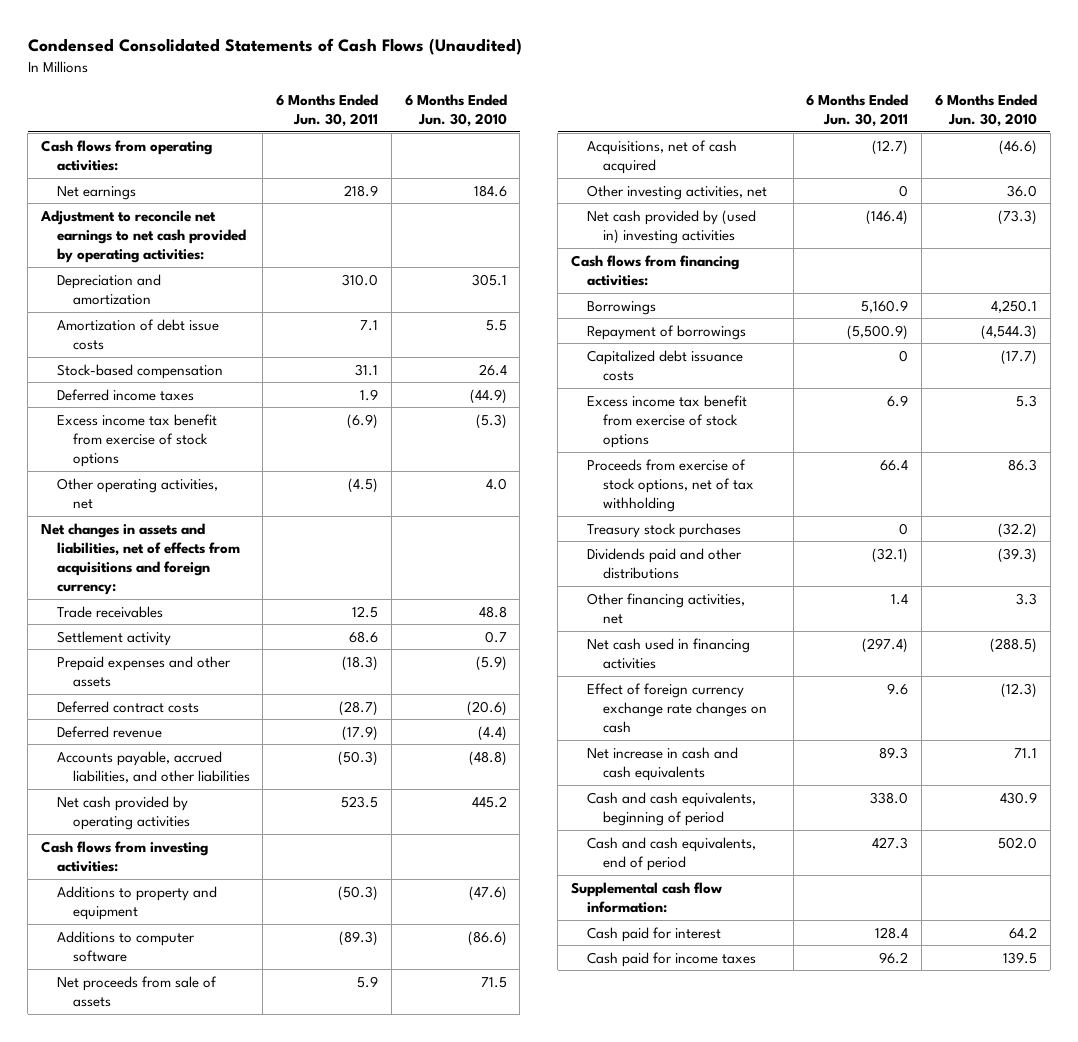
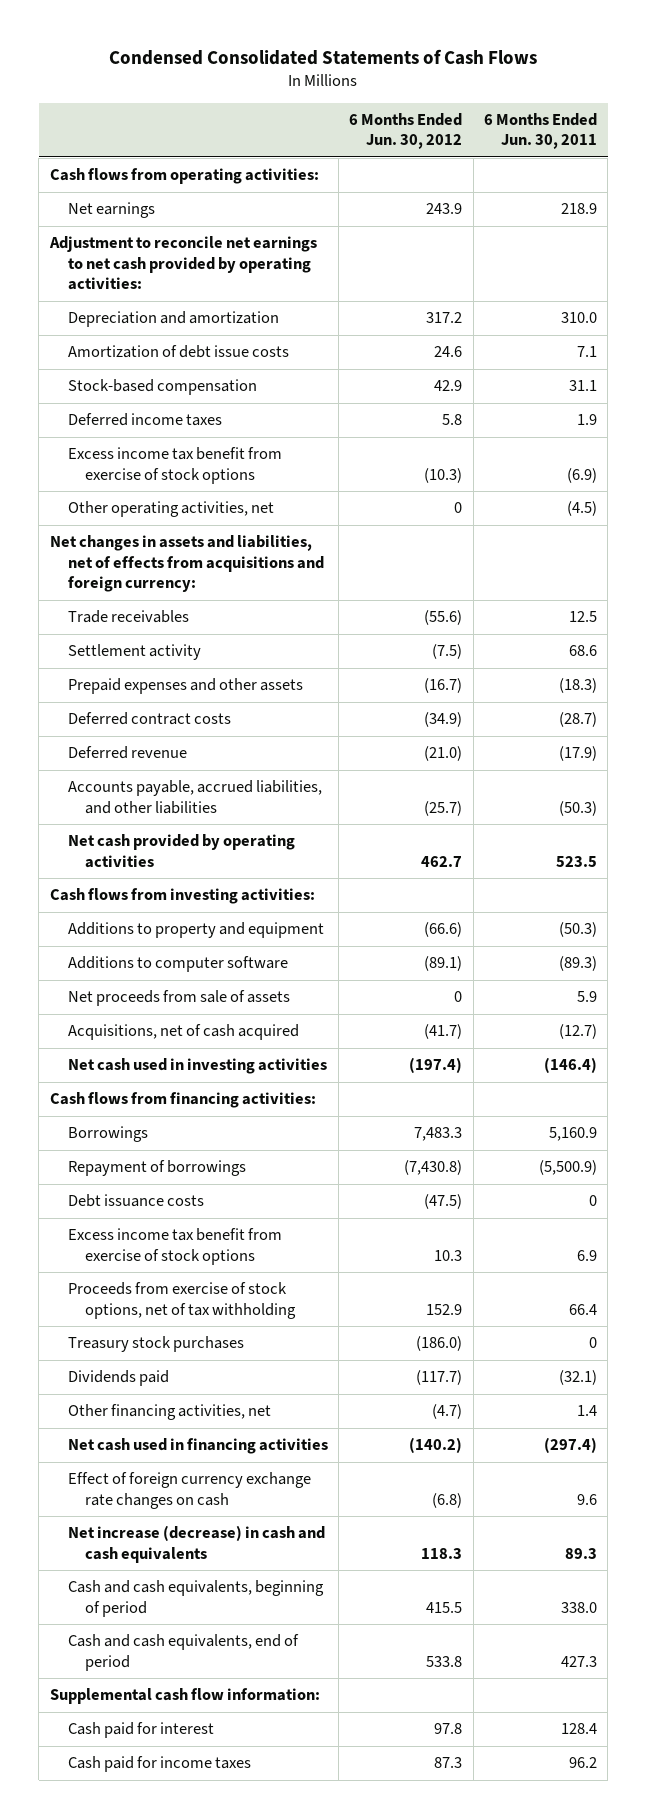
- Condensed Consolidated Statements of Cash Flows (Unaudited)
+ Condensed Consolidated Statements of Cash Flows
- | 6 Months Ended Jun. 30, 2011 | 6 Months Ended Jun. 30, 2010
+ | 6 Months Ended Jun. 30, 2012 | 6 Months Ended Jun. 30, 2011
- Other investing activities, net | 0 | 36.0
- Net cash provided by (used in) investing activities | (146.4) | (73.3)
+ Net cash used in investing activities | (197.4) | (146.4)
- Capitalized debt issuance costs | 0 | (17.7)
+ Debt issuance costs | (47.5) | 0
- Dividends paid and other distributions | (32.1) | (39.3)
+ Dividends paid | (117.7) | (32.1)
- Net increase in cash and cash equivalents | 89.3 | 71.1
+ Net increase (decrease) in cash and cash equivalents | 118.3 | 89.3

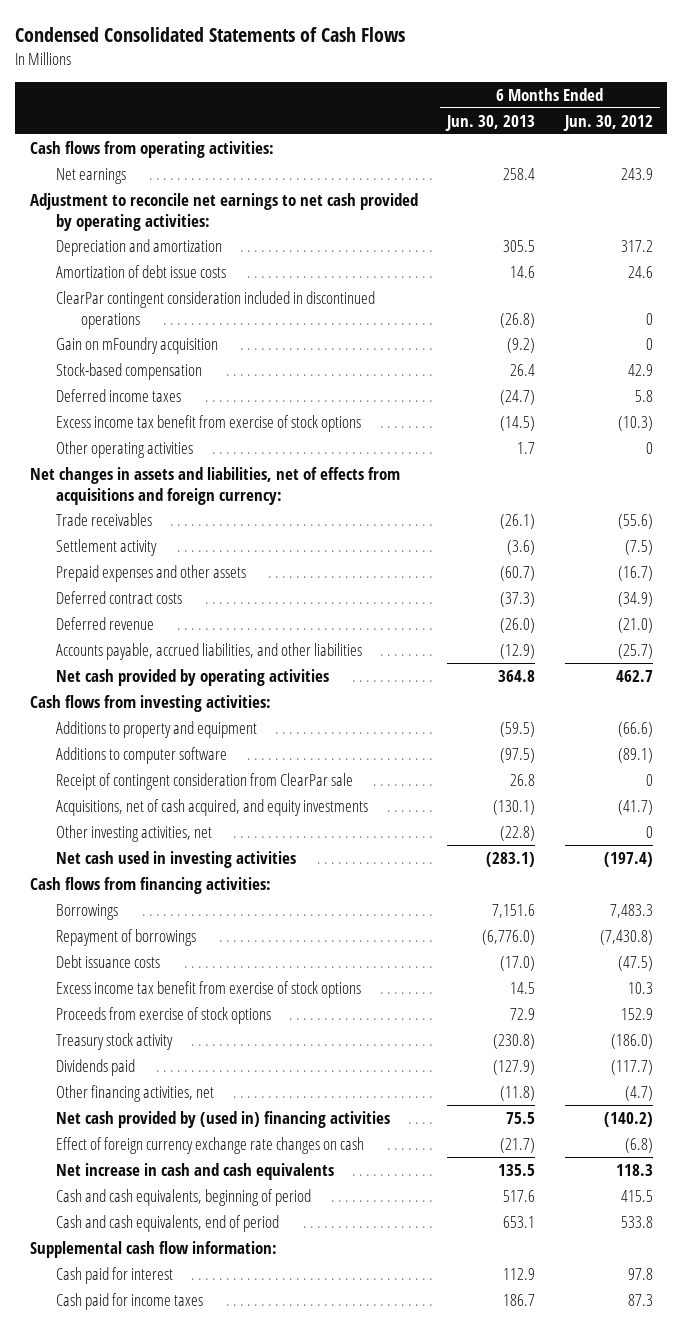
- | 6 Months Ended Jun. 30, 2012 | 6 Months Ended Jun. 30, 2011
+ | 6 Months Ended Jun. 30, 2013 | 6 Months Ended Jun. 30, 2012
+ ClearPar contingent consideration included in discontinued operations | (26.8) | 0
+ Gain on mFoundry acquisition | (9.2) | 0
- Other operating activities, net | 0 | (4.5)
+ Other operating activities | 1.7 | 0
- Net proceeds from sale of assets | 0 | 5.9
- Acquisitions, net of cash acquired | (41.7) | (12.7)
+ Receipt of contingent consideration from ClearPar sale | 26.8 | 0
+ Acquisitions, net of cash acquired, and equity investments | (130.1) | (41.7)
+ Other investing activities, net | (22.8) | 0
- Proceeds from exercise of stock options, net of tax withholding | 152.9 | 66.4
- Treasury stock purchases | (186.0) | 0
+ Proceeds from exercise of stock options | 72.9 | 152.9
+ Treasury stock activity | (230.8) | (186.0)
- Net cash used in financing activities | (140.2) | (297.4)
+ Net cash provided by (used in) financing activities | 75.5 | (140.2)
- Net increase (decrease) in cash and cash equivalents | 118.3 | 89.3
+ Net increase in cash and cash equivalents | 135.5 | 118.3

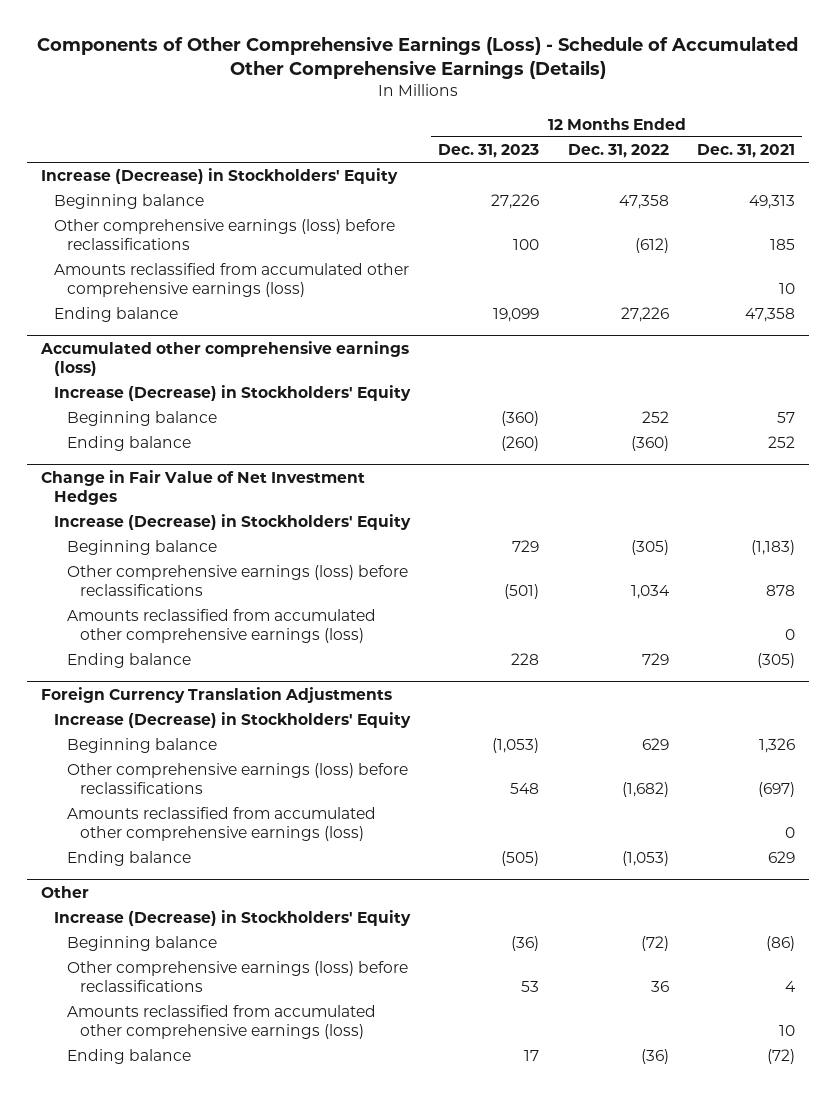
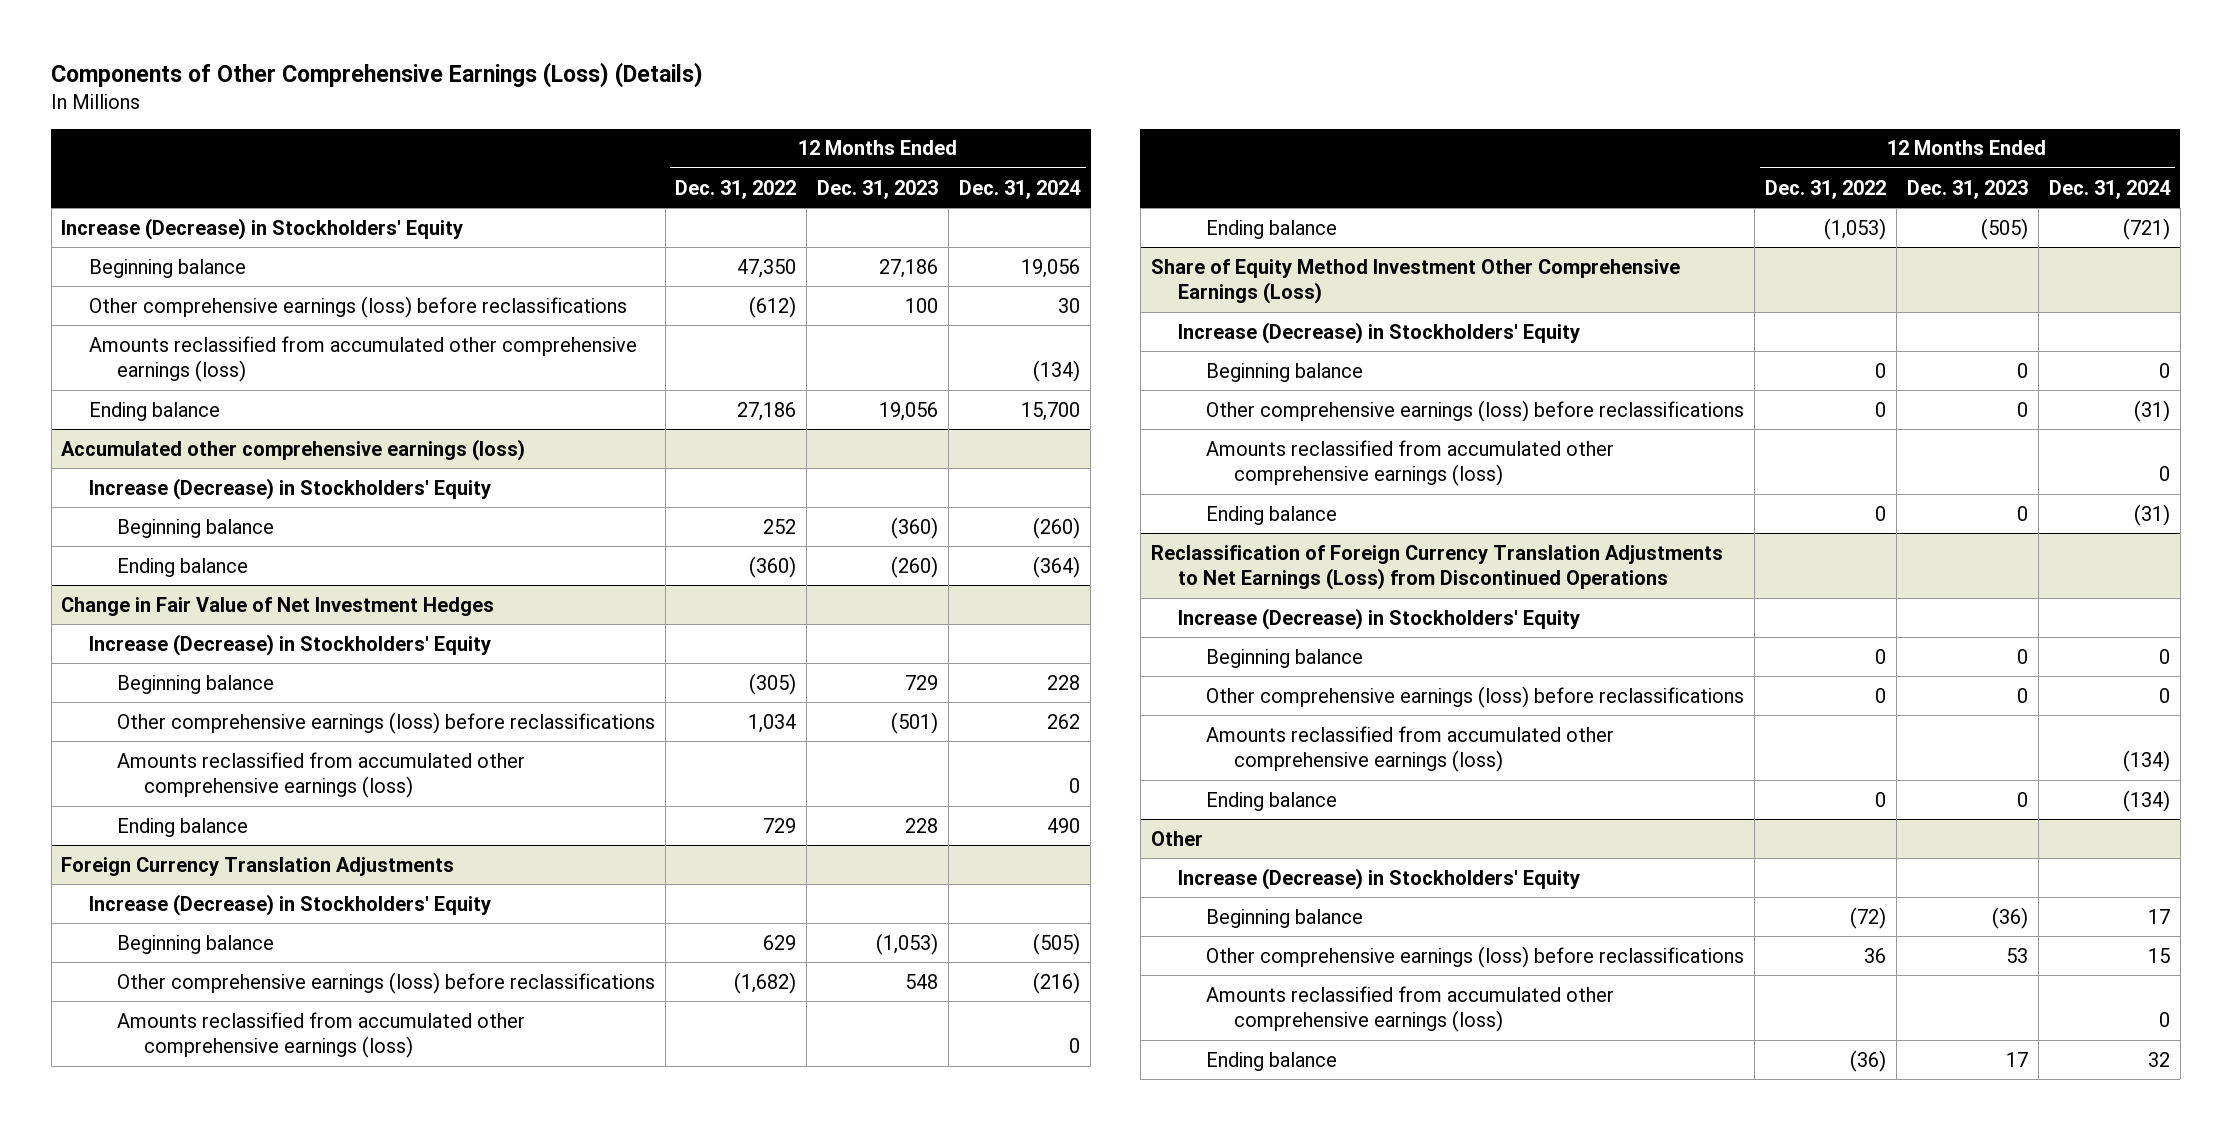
- Components of Other Comprehensive Earnings (Loss) - Schedule of Accumulated Other Comprehensive Earnings (Details)
+ Components of Other Comprehensive Earnings (Loss) (Details)
- | 12 Months Ended Dec. 31, 2023 | 12 Months Ended Dec. 31, 2022 | 12 Months Ended Dec. 31, 2021
+ | 12 Months Ended Dec. 31, 2022 | 12 Months Ended Dec. 31, 2023 | 12 Months Ended Dec. 31, 2024
- Beginning balance | 27,226 | 47,358 | 49,313
+ Beginning balance | 47,350 | 27,186 | 19,056
- Ending balance | 19,099 | 27,226 | 47,358
+ Ending balance | 27,186 | 19,056 | 15,700
+ Share of Equity Method Investment Other Comprehensive Earnings (Loss)
+ Increase (Decrease) in Stockholders' Equity
+ Beginning balance | 0 | 0 | 0
+ Other comprehensive earnings (loss) before reclassifications | 0 | 0 | (31)
+ Amounts reclassified from accumulated other comprehensive earnings (loss) | | | 0
+ Ending balance | 0 | 0 | (31)
+ Reclassification of Foreign Currency Translation Adjustments to Net Earnings (Loss) from Discontinued Operations
+ Increase (Decrease) in Stockholders' Equity
+ Beginning balance | 0 | 0 | 0
+ Other comprehensive earnings (loss) before reclassifications | 0 | 0 | 0
+ Amounts reclassified from accumulated other comprehensive earnings (loss) | | | (134)
+ Ending balance | 0 | 0 | (134)

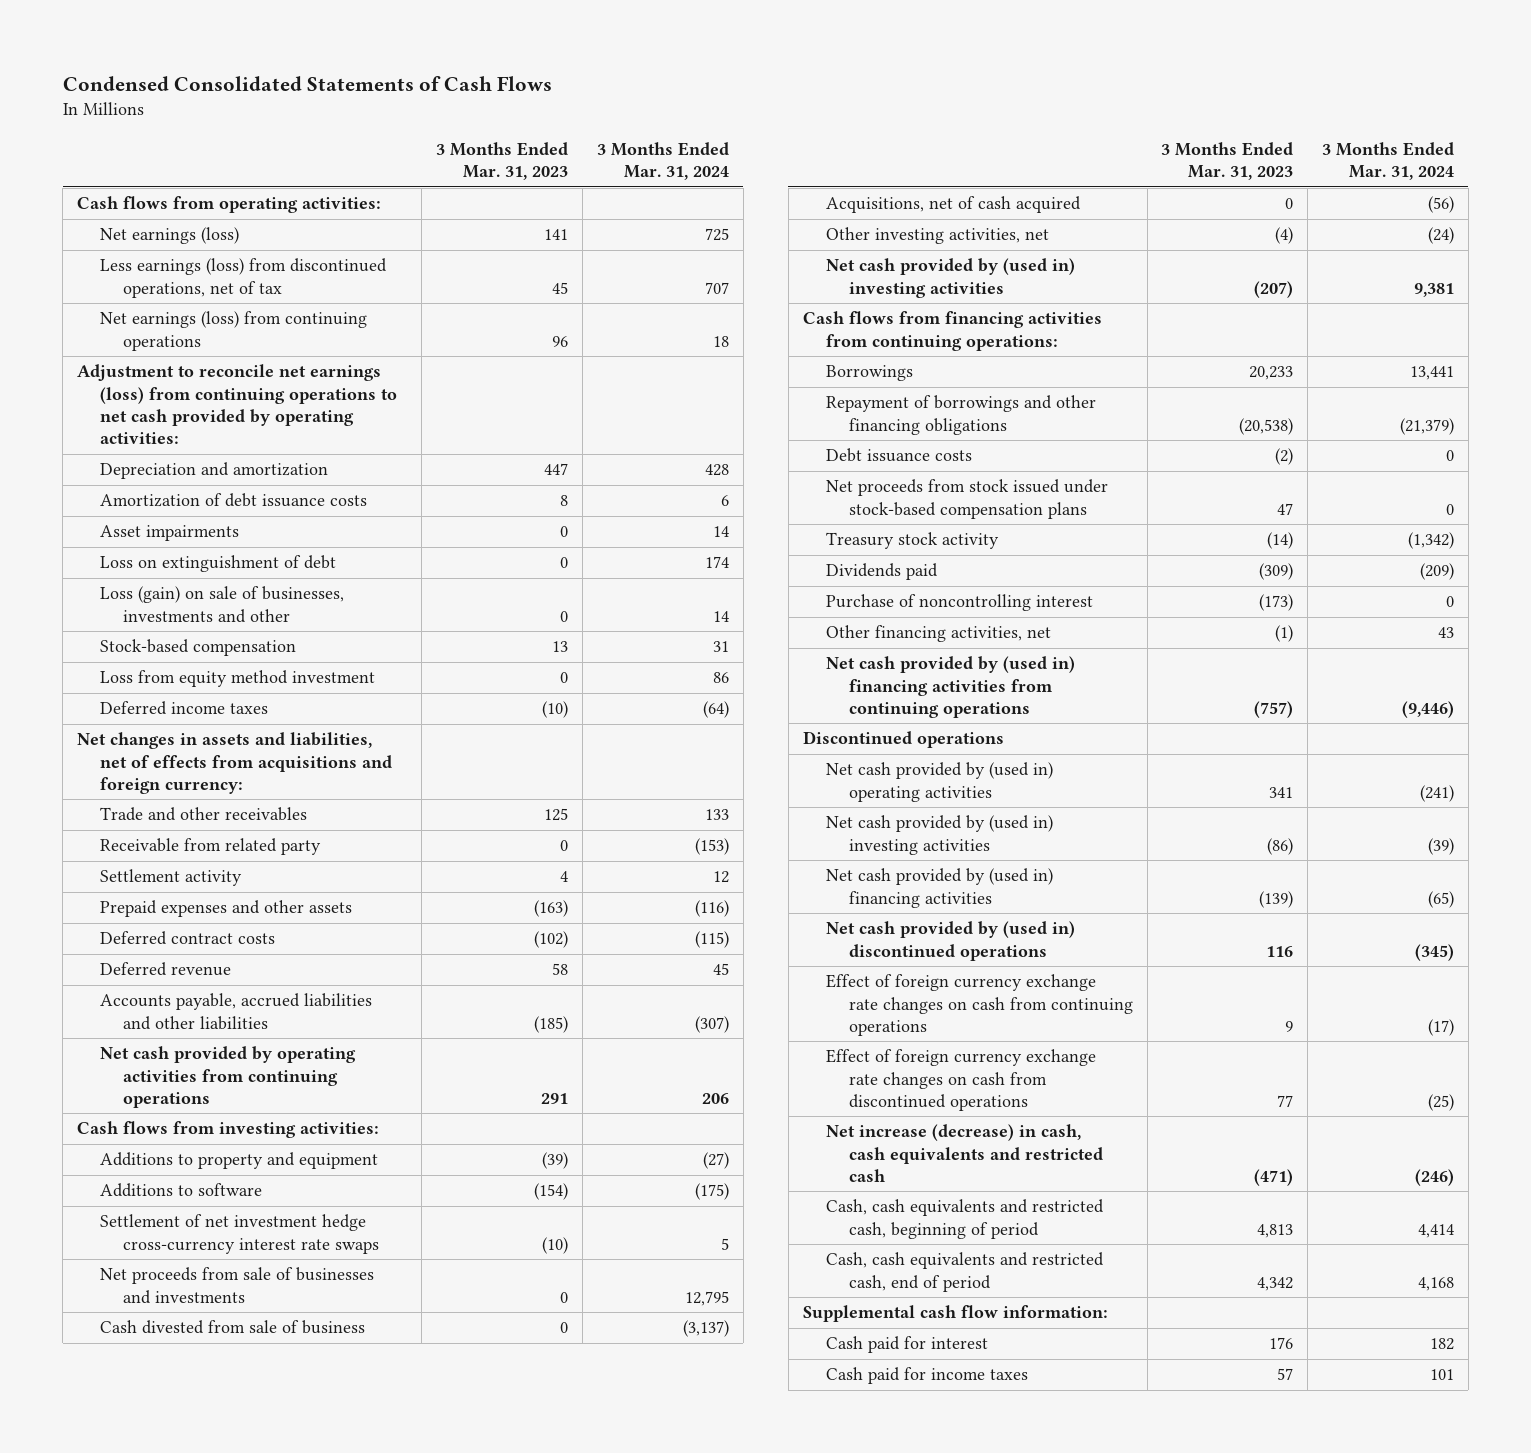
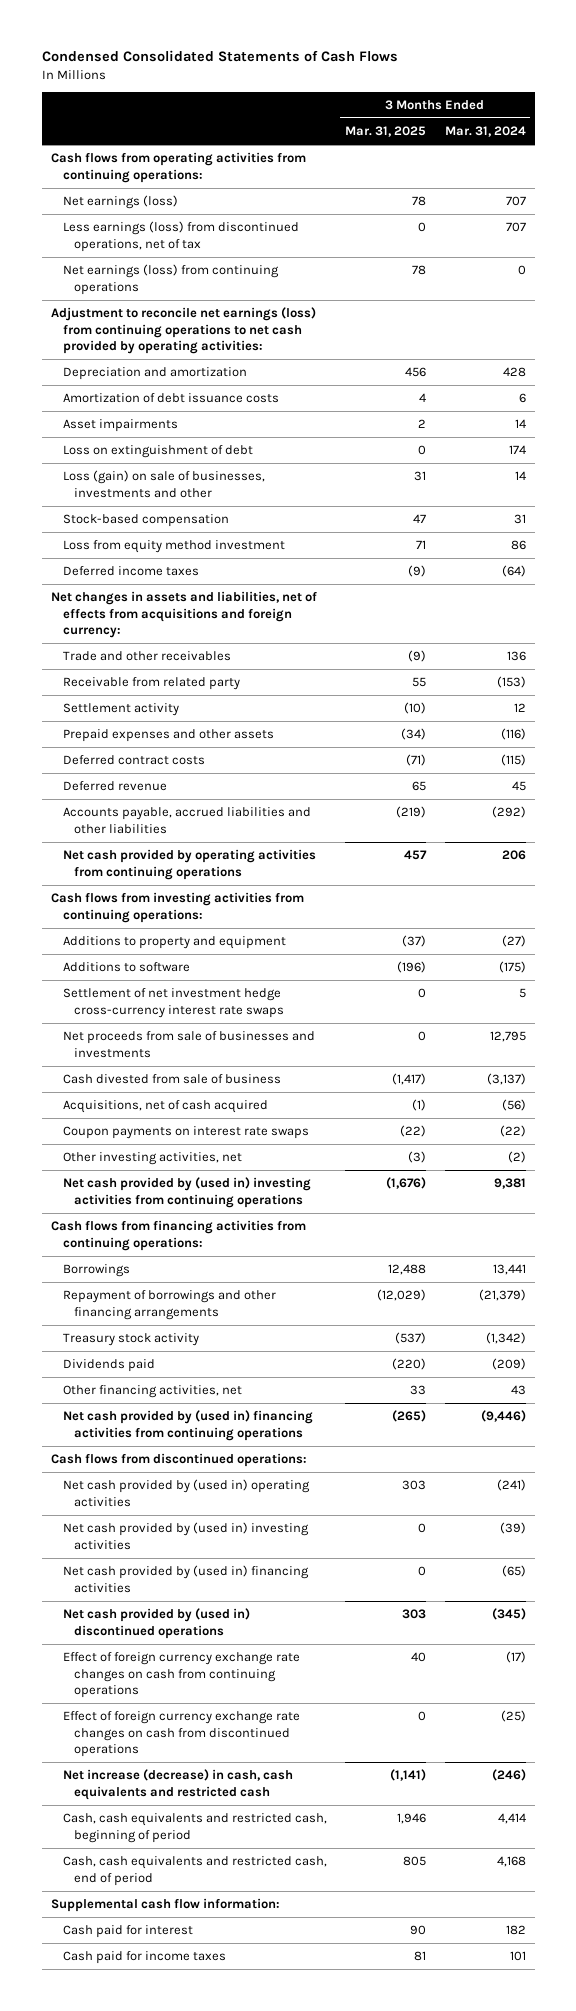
- | 3 Months Ended Mar. 31, 2023 | 3 Months Ended Mar. 31, 2024
+ | 3 Months Ended Mar. 31, 2025 | 3 Months Ended Mar. 31, 2024
- Cash flows from operating activities:
- Net earnings (loss) | 141 | 725
+ Cash flows from operating activities from continuing operations:
+ Net earnings (loss) | 78 | 707
- Net earnings (loss) from continuing operations | 96 | 18
+ Net earnings (loss) from continuing operations | 78 | 0
- Trade and other receivables | 125 | 133
+ Trade and other receivables | (9) | 136
- Accounts payable, accrued liabilities and other liabilities | (185) | (307)
+ Accounts payable, accrued liabilities and other liabilities | (219) | (292)
- Cash flows from investing activities:
+ Cash flows from investing activities from continuing operations:
- Other investing activities, net | (4) | (24)
- Net cash provided by (used in) investing activities | (207) | 9,381
+ Coupon payments on interest rate swaps | (22) | (22)
+ Other investing activities, net | (3) | (2)
+ Net cash provided by (used in) investing activities from continuing operations | (1,676) | 9,381
- Repayment of borrowings and other financing obligations | (20,538) | (21,379)
- Debt issuance costs | (2) | 0
- Net proceeds from stock issued under stock-based compensation plans | 47 | 0
+ Repayment of borrowings and other financing arrangements | (12,029) | (21,379)
- Purchase of noncontrolling interest | (173) | 0
- Discontinued operations
+ Cash flows from discontinued operations:

